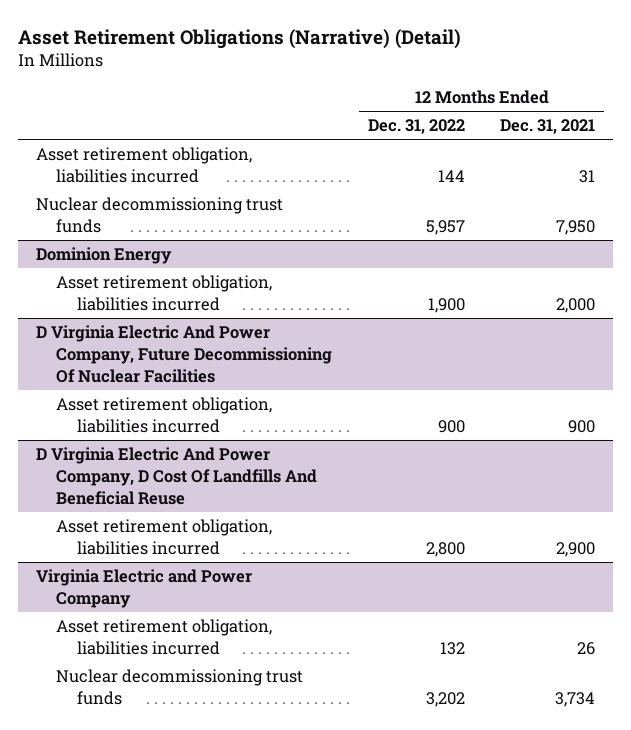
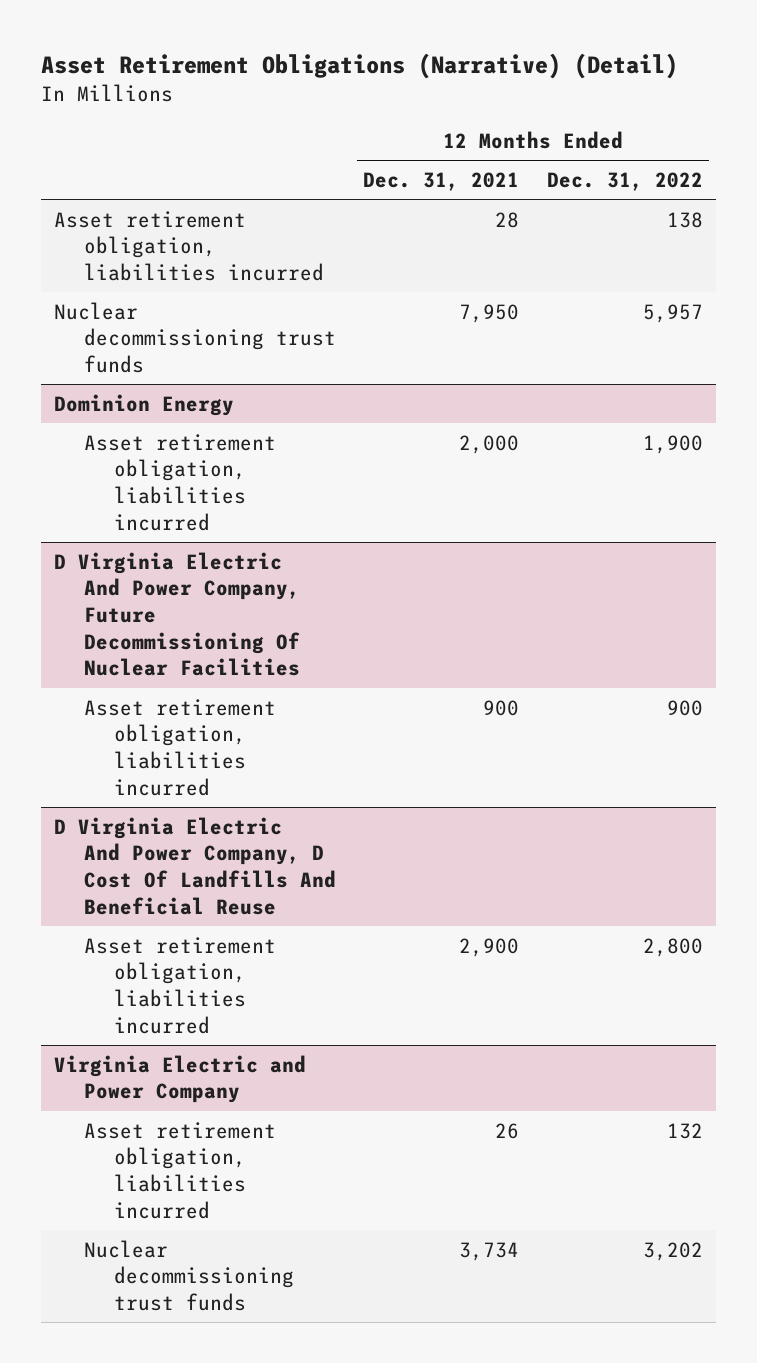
- | 12 Months Ended Dec. 31, 2022 | 12 Months Ended Dec. 31, 2021
+ | 12 Months Ended Dec. 31, 2021 | 12 Months Ended Dec. 31, 2022
- Asset retirement obligation, liabilities incurred | 144 | 31
+ Asset retirement obligation, liabilities incurred | 28 | 138

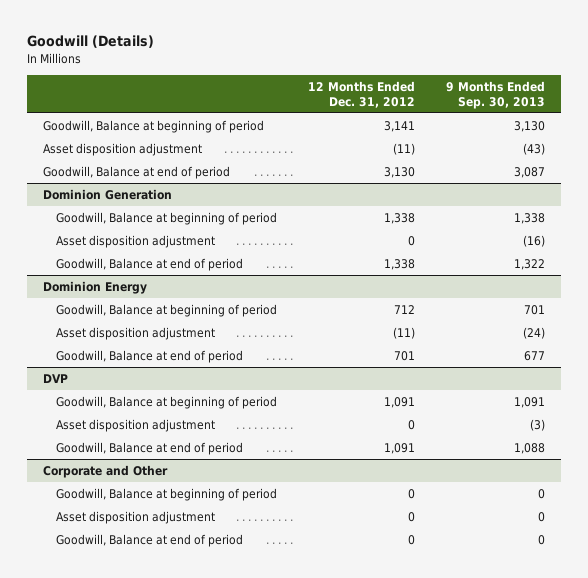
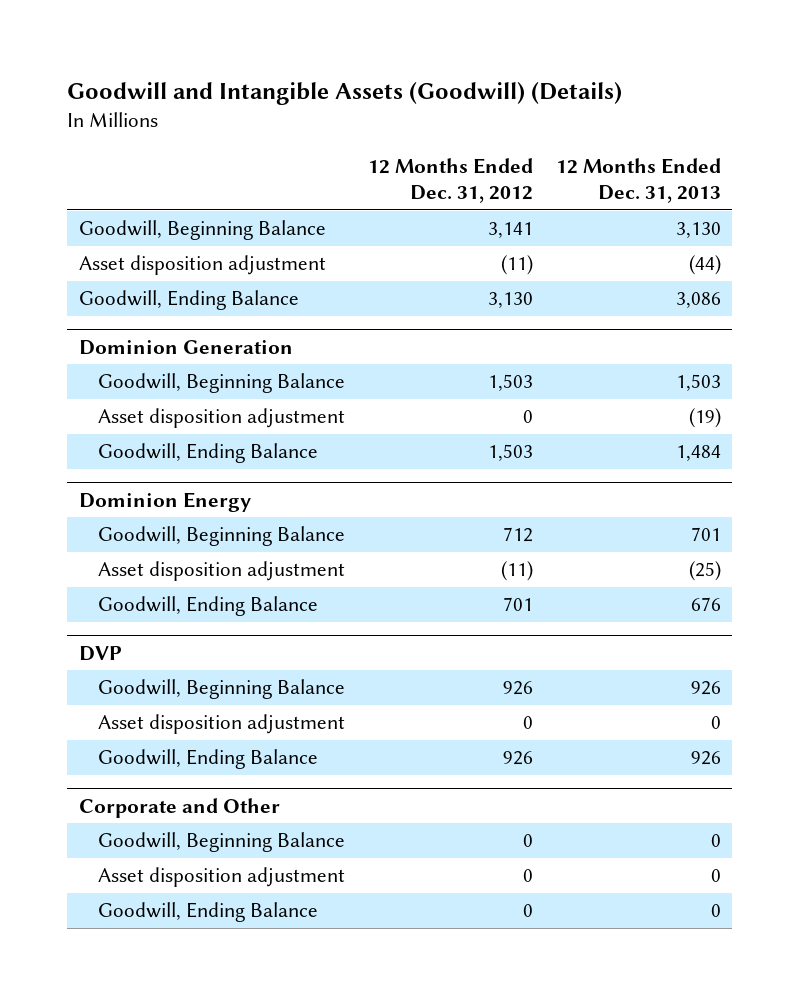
- Goodwill (Details)
+ Goodwill and Intangible Assets (Goodwill) (Details)
- | 12 Months Ended Dec. 31, 2012 | 9 Months Ended Sep. 30, 2013
+ | 12 Months Ended Dec. 31, 2012 | 12 Months Ended Dec. 31, 2013
- Goodwill, Balance at beginning of period | 3,141 | 3,130
+ Goodwill, Beginning Balance | 3,141 | 3,130
- Goodwill, Balance at end of period | 3,130 | 3,087
+ Goodwill, Ending Balance | 3,130 | 3,086
@ Dominion Generation
- Goodwill, Balance at beginning of period | 1,338 | 1,338
+ Goodwill, Beginning Balance | 1,503 | 1,503
- Goodwill, Balance at end of period | 1,338 | 1,322
+ Goodwill, Ending Balance | 1,503 | 1,484
@ Dominion Energy
- Goodwill, Balance at beginning of period | 712 | 701
+ Goodwill, Beginning Balance | 712 | 701
- Goodwill, Balance at end of period | 701 | 677
+ Goodwill, Ending Balance | 701 | 676
@ DVP
- Goodwill, Balance at beginning of period | 1,091 | 1,091
+ Goodwill, Beginning Balance | 926 | 926
- Goodwill, Balance at end of period | 1,091 | 1,088
+ Goodwill, Ending Balance | 926 | 926
@ Corporate and Other
- Goodwill, Balance at beginning of period | 0 | 0
+ Goodwill, Beginning Balance | 0 | 0
- Goodwill, Balance at end of period | 0 | 0
+ Goodwill, Ending Balance | 0 | 0

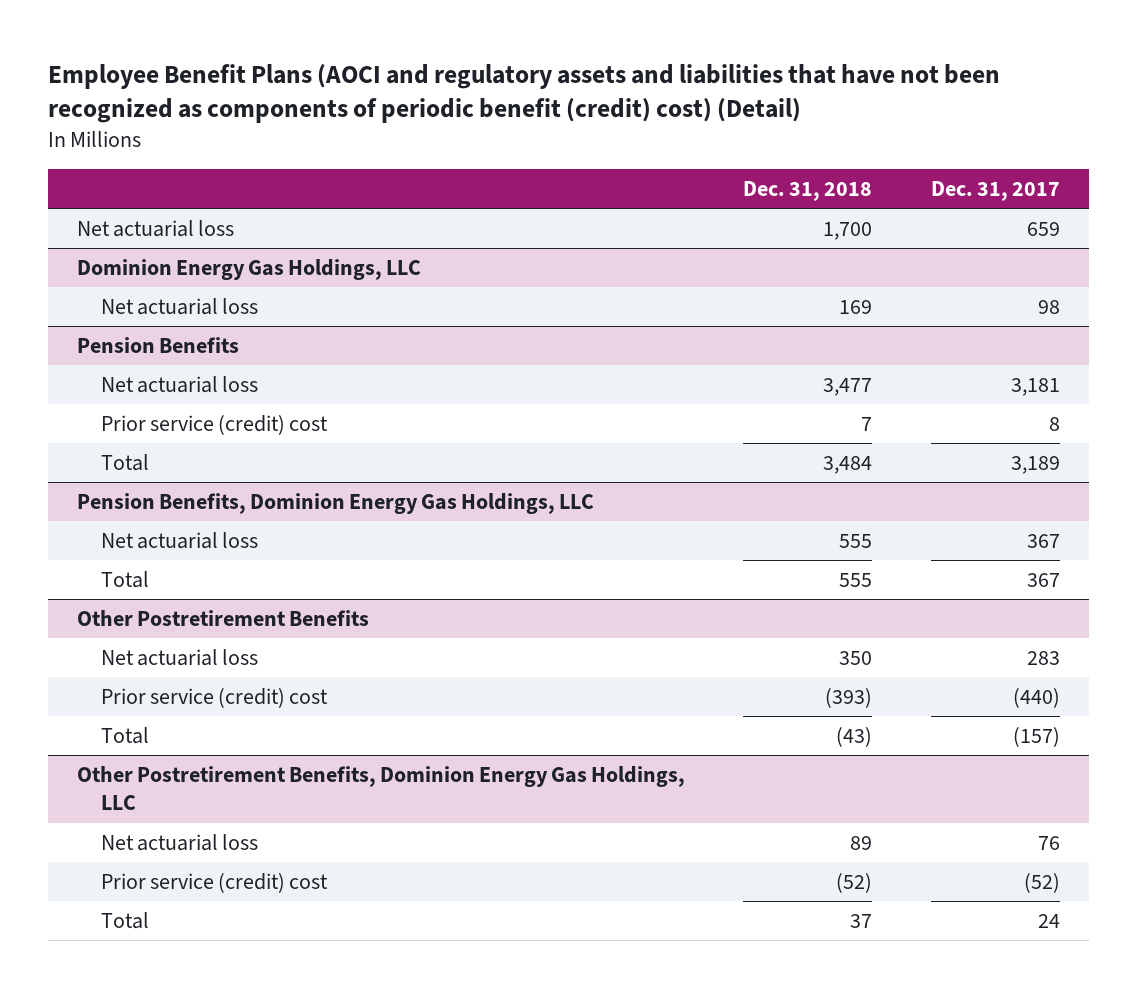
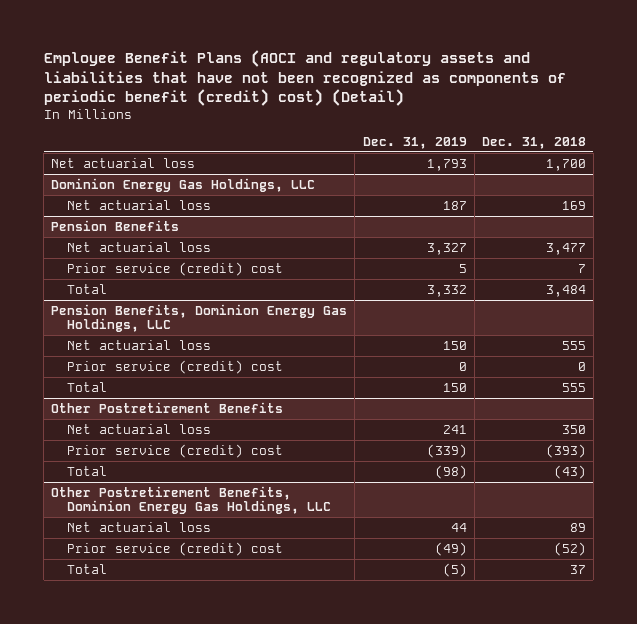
- | Dec. 31, 2018 | Dec. 31, 2017
+ | Dec. 31, 2019 | Dec. 31, 2018
@ Pension Benefits, Dominion Energy Gas Holdings, LLC
+ Prior service (credit) cost | 0 | 0

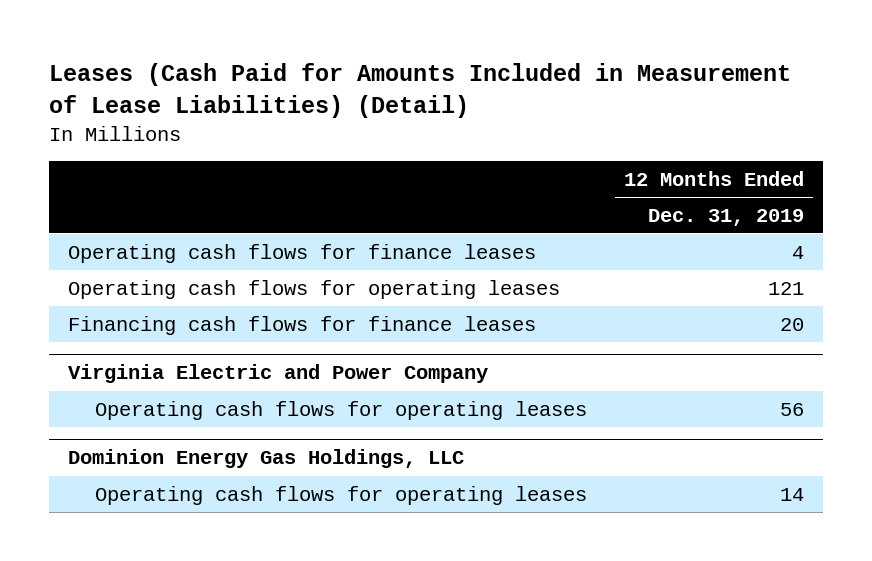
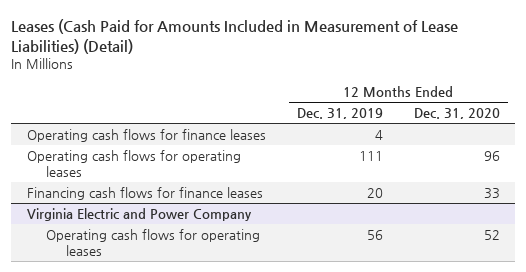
- | 12 Months Ended Dec. 31, 2019
+ | 12 Months Ended Dec. 31, 2019 | 12 Months Ended Dec. 31, 2020
- Operating cash flows for operating leases | 121
+ Operating cash flows for operating leases | 111 | 96
- Dominion Energy Gas Holdings, LLC
- Operating cash flows for operating leases | 14

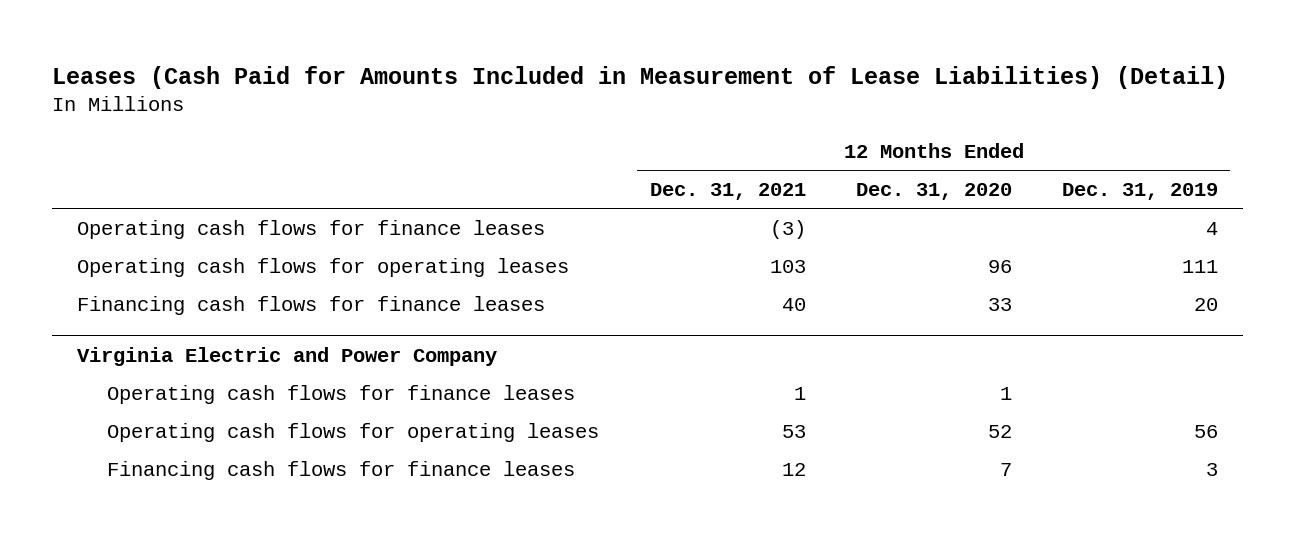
- | 12 Months Ended Dec. 31, 2019 | 12 Months Ended Dec. 31, 2020
+ | 12 Months Ended Dec. 31, 2021 | 12 Months Ended Dec. 31, 2020 | 12 Months Ended Dec. 31, 2019
@ Virginia Electric and Power Company
+ Operating cash flows for finance leases | 1 | 1 |
+ Financing cash flows for finance leases | 12 | 7 | 3

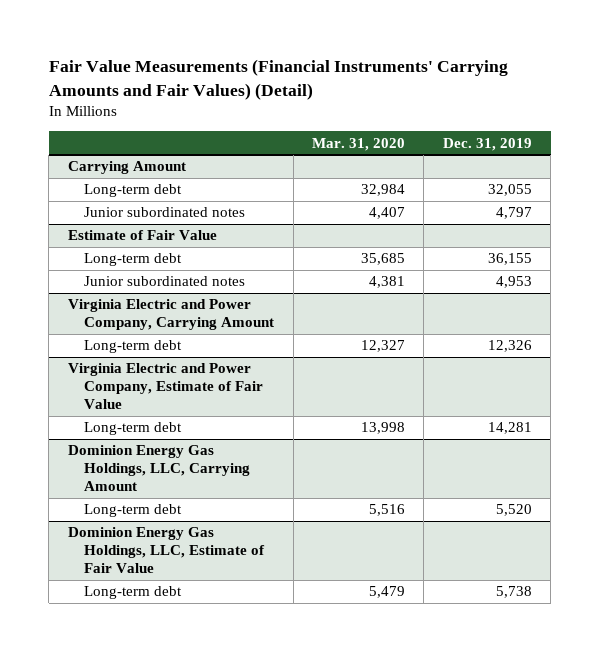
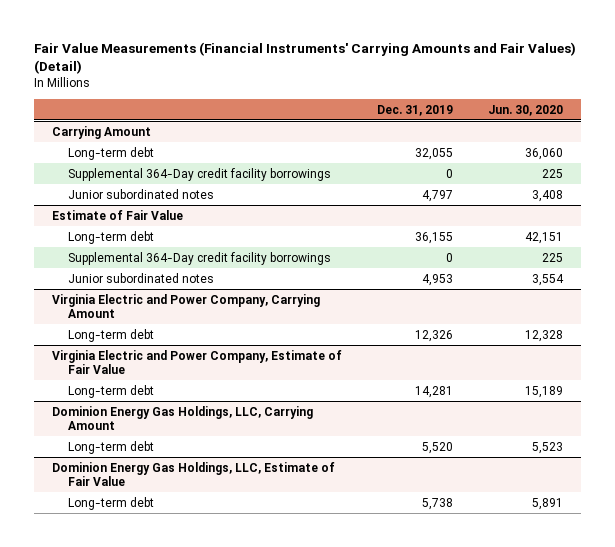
- | Mar. 31, 2020 | Dec. 31, 2019
+ | Dec. 31, 2019 | Jun. 30, 2020
@ Carrying Amount
+ Supplemental 364-Day credit facility borrowings | 0 | 225
@ Estimate of Fair Value
+ Supplemental 364-Day credit facility borrowings | 0 | 225

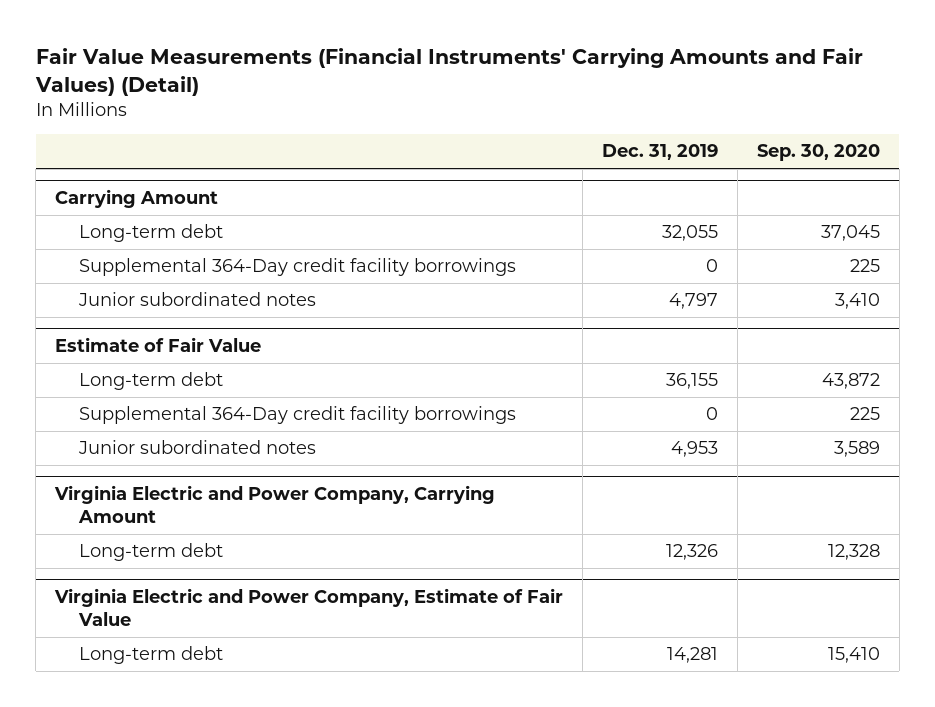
- | Dec. 31, 2019 | Jun. 30, 2020
+ | Dec. 31, 2019 | Sep. 30, 2020
- Dominion Energy Gas Holdings, LLC, Carrying Amount
- Long-term debt | 5,520 | 5,523
- Dominion Energy Gas Holdings, LLC, Estimate of Fair Value
- Long-term debt | 5,738 | 5,891

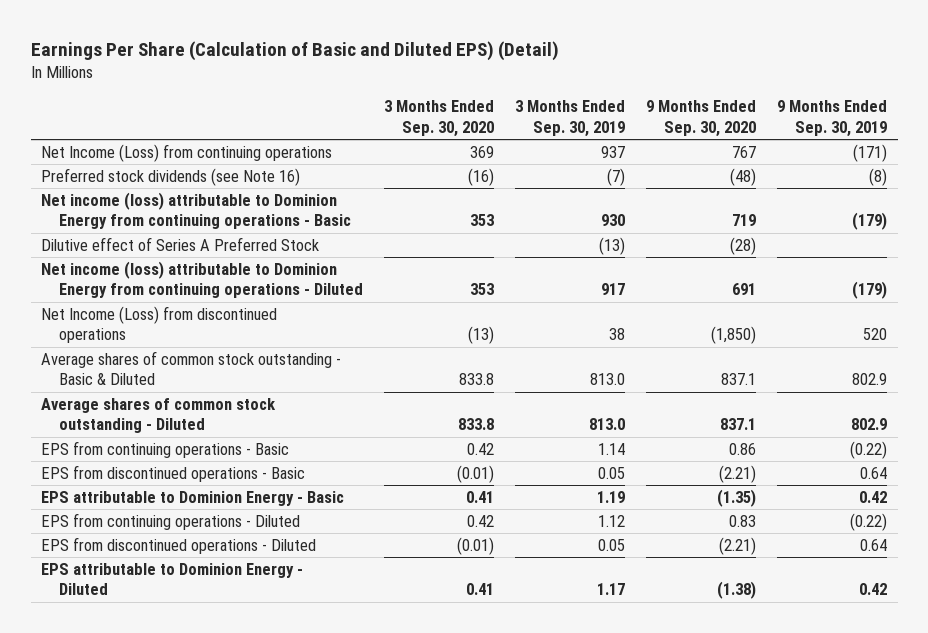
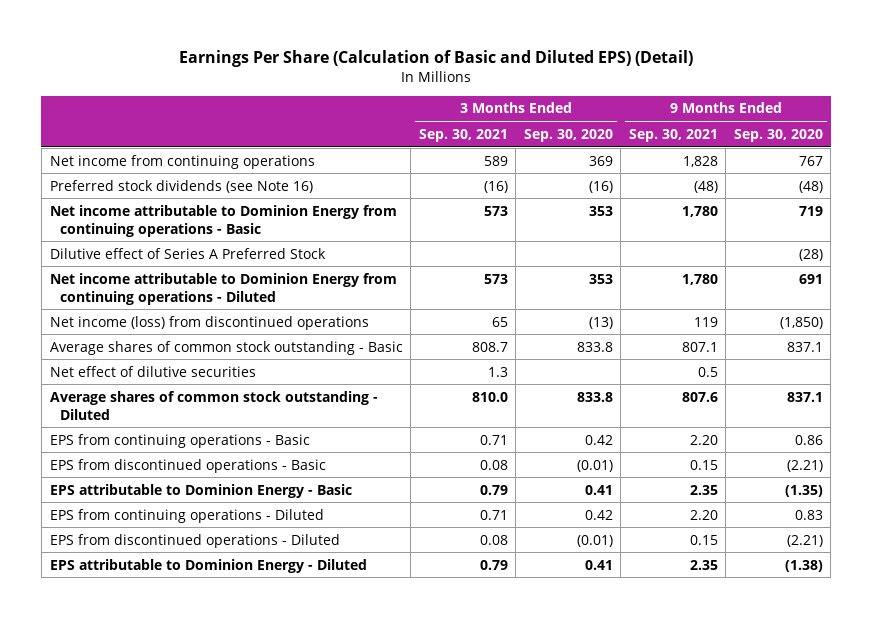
- | 3 Months Ended Sep. 30, 2020 | 3 Months Ended Sep. 30, 2019 | 9 Months Ended Sep. 30, 2020 | 9 Months Ended Sep. 30, 2019
+ | 3 Months Ended Sep. 30, 2021 | 3 Months Ended Sep. 30, 2020 | 9 Months Ended Sep. 30, 2021 | 9 Months Ended Sep. 30, 2020
- Net Income (Loss) from continuing operations | 369 | 937 | 767 | (171)
+ Net income from continuing operations | 589 | 369 | 1,828 | 767
- Net income (loss) attributable to Dominion Energy from continuing operations - Basic | 353 | 930 | 719 | (179)
+ Net income attributable to Dominion Energy from continuing operations - Basic | 573 | 353 | 1,780 | 719
- Net income (loss) attributable to Dominion Energy from continuing operations - Diluted | 353 | 917 | 691 | (179)
- Net Income (Loss) from discontinued operations | (13) | 38 | (1,850) | 520
- Average shares of common stock outstanding - Basic & Diluted | 833.8 | 813.0 | 837.1 | 802.9
+ Net income attributable to Dominion Energy from continuing operations - Diluted | 573 | 353 | 1,780 | 691
+ Net income (loss) from discontinued operations | 65 | (13) | 119 | (1,850)
+ Average shares of common stock outstanding - Basic | 808.7 | 833.8 | 807.1 | 837.1
+ Net effect of dilutive securities | 1.3 | | 0.5 |

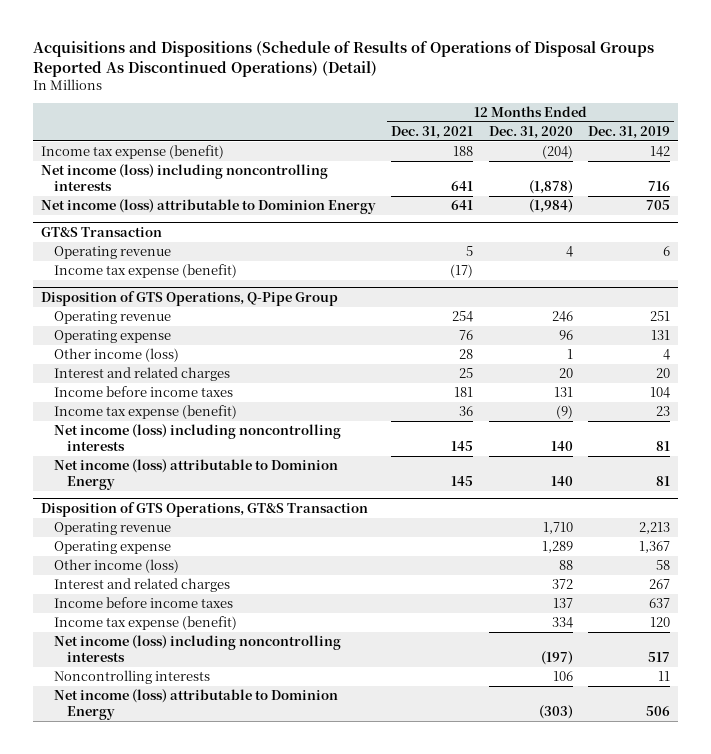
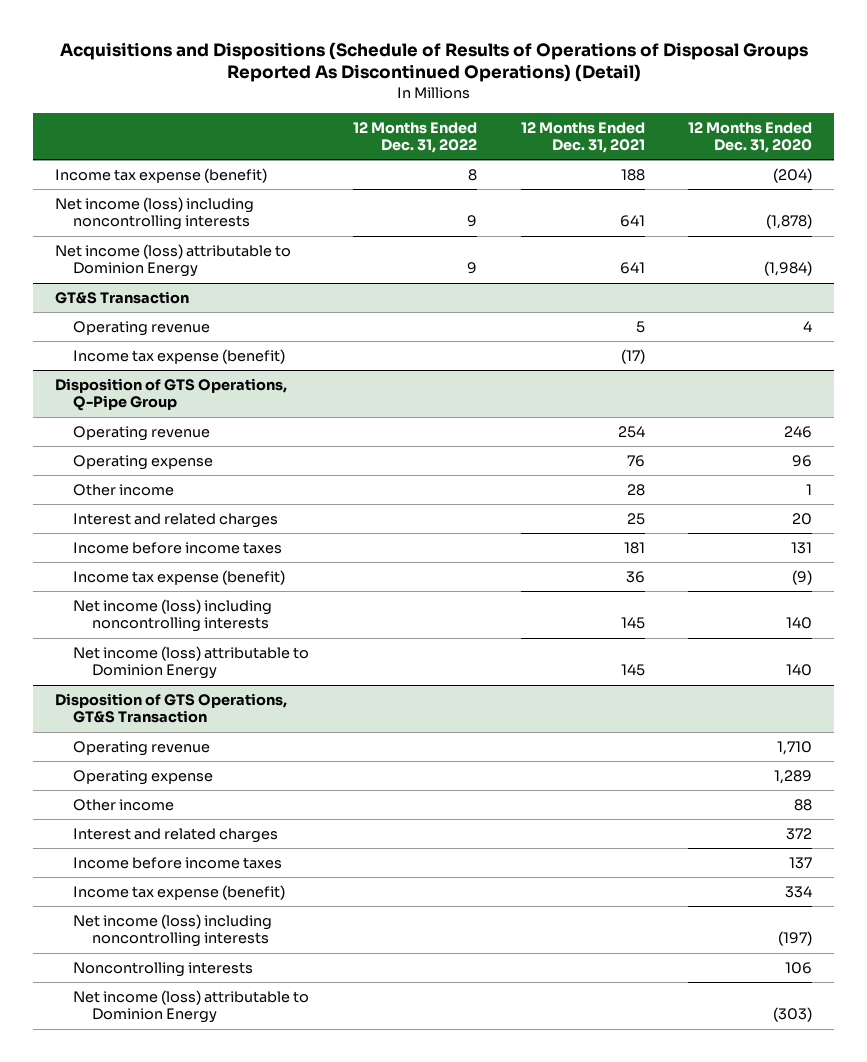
- | 12 Months Ended Dec. 31, 2021 | 12 Months Ended Dec. 31, 2020 | 12 Months Ended Dec. 31, 2019
+ | 12 Months Ended Dec. 31, 2022 | 12 Months Ended Dec. 31, 2021 | 12 Months Ended Dec. 31, 2020
@ Disposition of GTS Operations, Q-Pipe Group
- Other income (loss) | 28 | 1 | 4
+ Other income | | 28 | 1
@ Disposition of GTS Operations, GT&S Transaction
- Other income (loss) | | 88 | 58
+ Other income | | | 88

